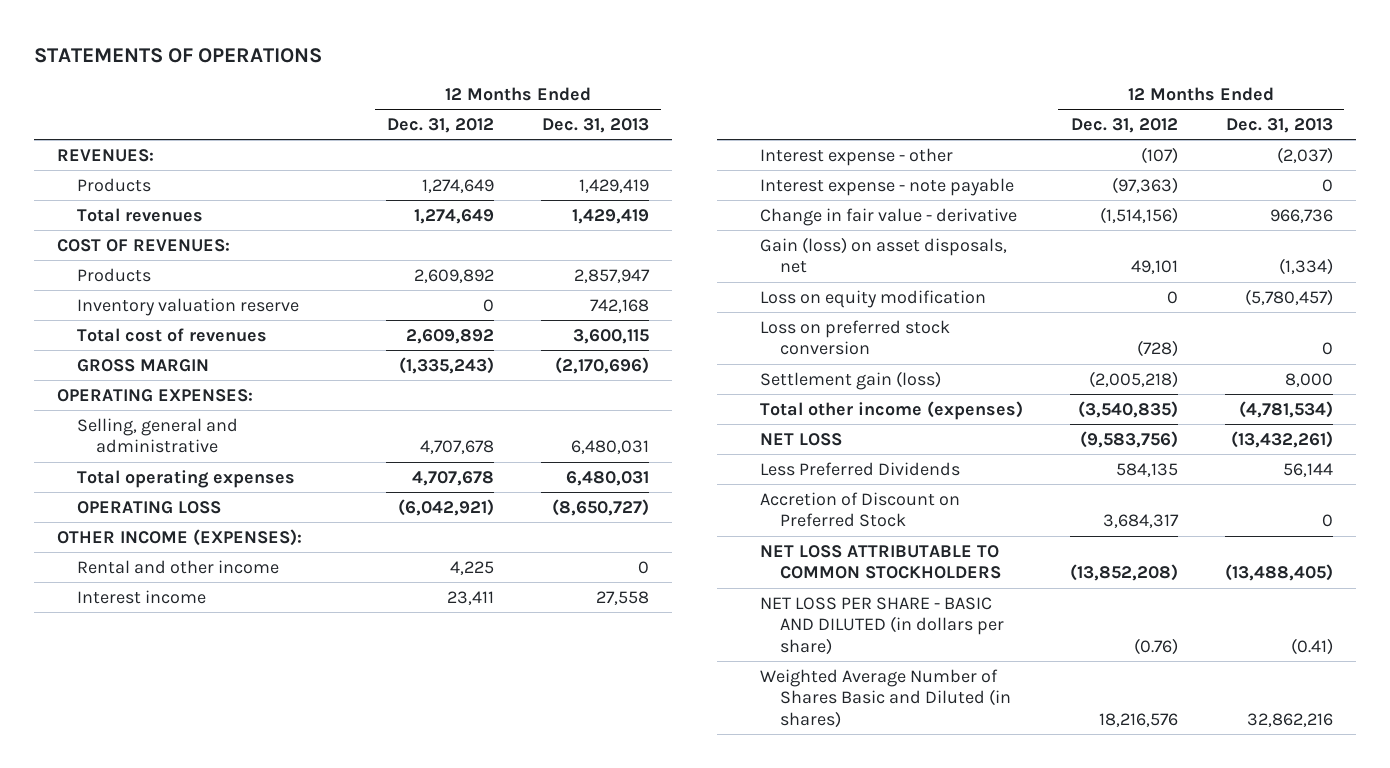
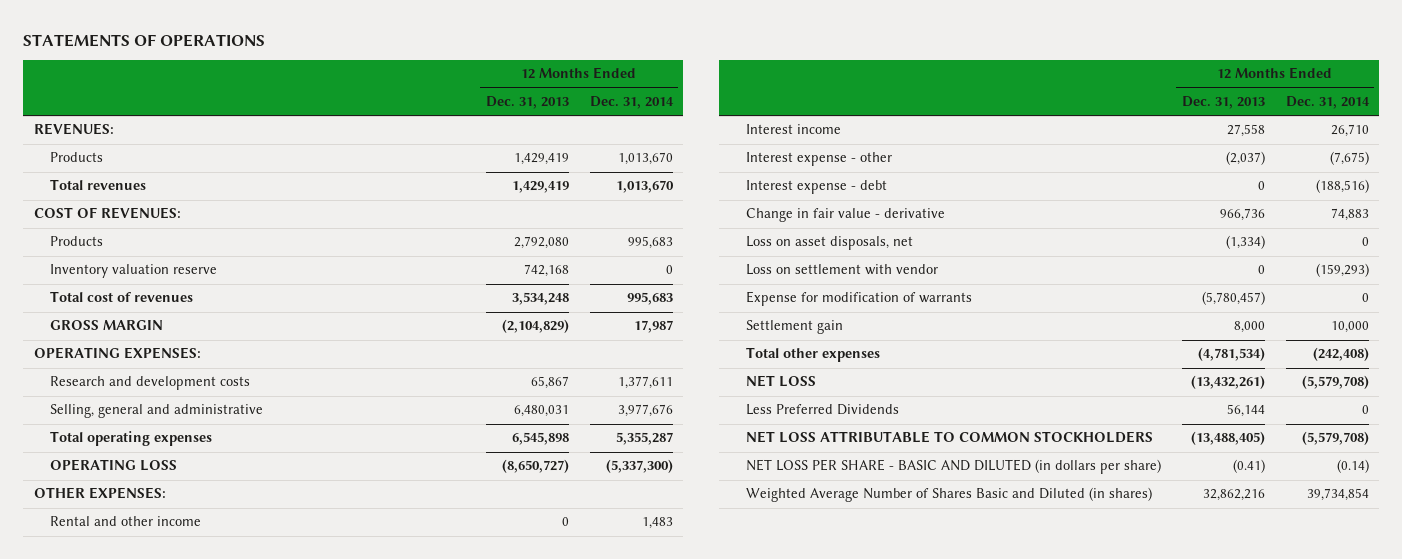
- | 12 Months Ended Dec. 31, 2012 | 12 Months Ended Dec. 31, 2013
+ | 12 Months Ended Dec. 31, 2013 | 12 Months Ended Dec. 31, 2014
- Products | 2,609,892 | 2,857,947
+ Products | 2,792,080 | 995,683
- Total cost of revenues | 2,609,892 | 3,600,115
- GROSS MARGIN | (1,335,243) | (2,170,696)
+ Total cost of revenues | 3,534,248 | 995,683
+ GROSS MARGIN | (2,104,829) | 17,987
+ Research and development costs | 65,867 | 1,377,611
- Total operating expenses | 4,707,678 | 6,480,031
+ Total operating expenses | 6,545,898 | 5,355,287
- OTHER INCOME (EXPENSES):
+ OTHER EXPENSES:
- Interest expense - note payable | (97,363) | 0
+ Interest expense - debt | 0 | (188,516)
- Gain (loss) on asset disposals, net | 49,101 | (1,334)
- Loss on equity modification | 0 | (5,780,457)
- Loss on preferred stock conversion | (728) | 0
- Settlement gain (loss) | (2,005,218) | 8,000
- Total other income (expenses) | (3,540,835) | (4,781,534)
+ Loss on asset disposals, net | (1,334) | 0
+ Loss on settlement with vendor | 0 | (159,293)
+ Expense for modification of warrants | (5,780,457) | 0
+ Settlement gain | 8,000 | 10,000
+ Total other expenses | (4,781,534) | (242,408)
- Accretion of Discount on Preferred Stock | 3,684,317 | 0

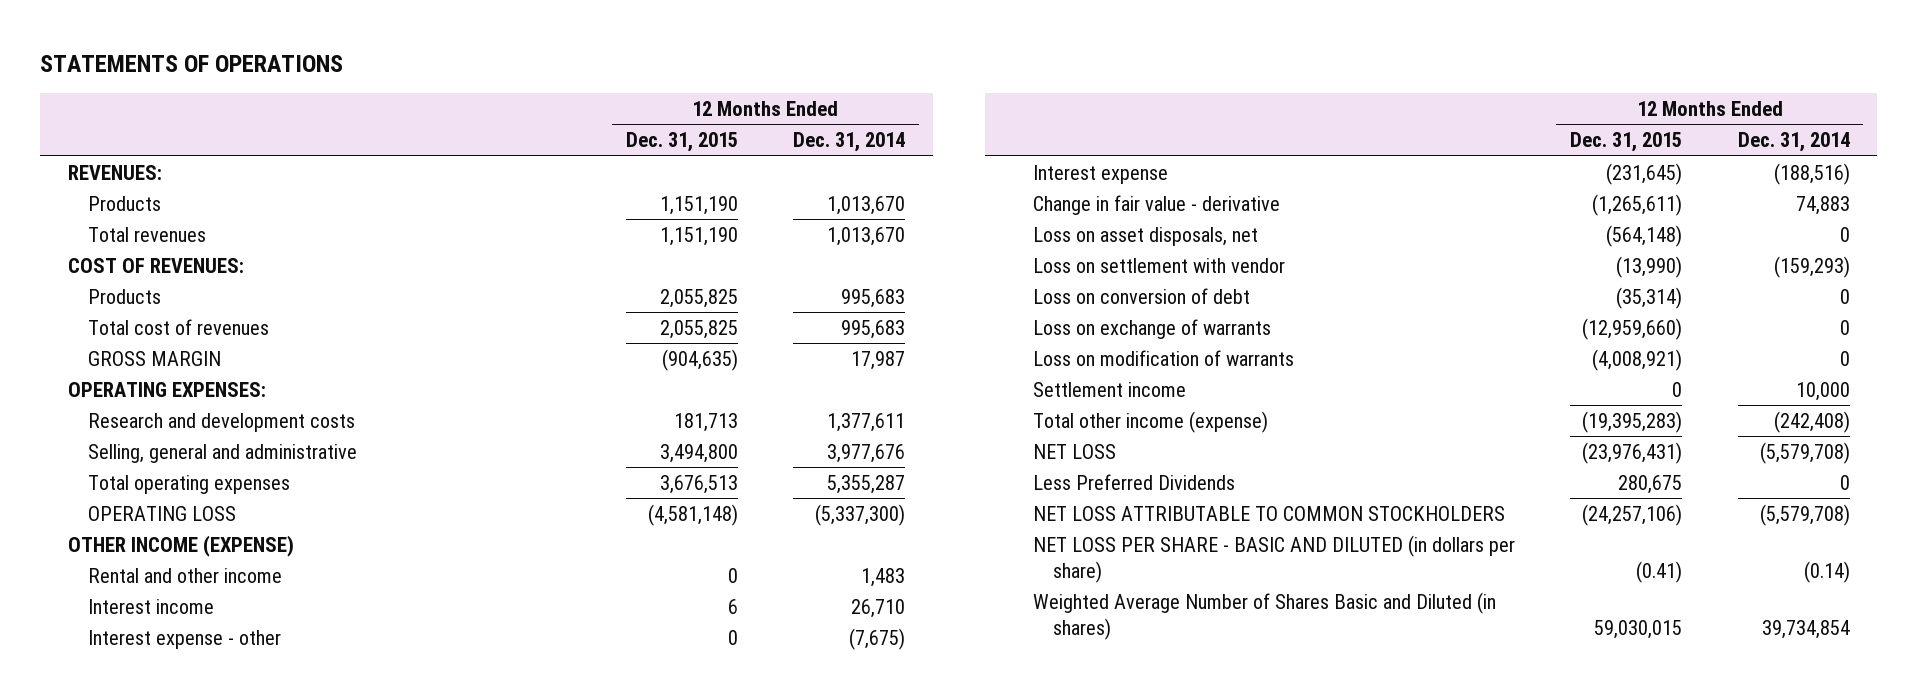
- | 12 Months Ended Dec. 31, 2013 | 12 Months Ended Dec. 31, 2014
+ | 12 Months Ended Dec. 31, 2015 | 12 Months Ended Dec. 31, 2014
- Inventory valuation reserve | 742,168 | 0
- OTHER EXPENSES:
+ OTHER INCOME (EXPENSE)
- Interest expense - debt | 0 | (188,516)
+ Interest expense | (231,645) | (188,516)
- Expense for modification of warrants | (5,780,457) | 0
- Settlement gain | 8,000 | 10,000
- Total other expenses | (4,781,534) | (242,408)
+ Loss on conversion of debt | (35,314) | 0
+ Loss on exchange of warrants | (12,959,660) | 0
+ Loss on modification of warrants | (4,008,921) | 0
+ Settlement income | 0 | 10,000
+ Total other income (expense) | (19,395,283) | (242,408)

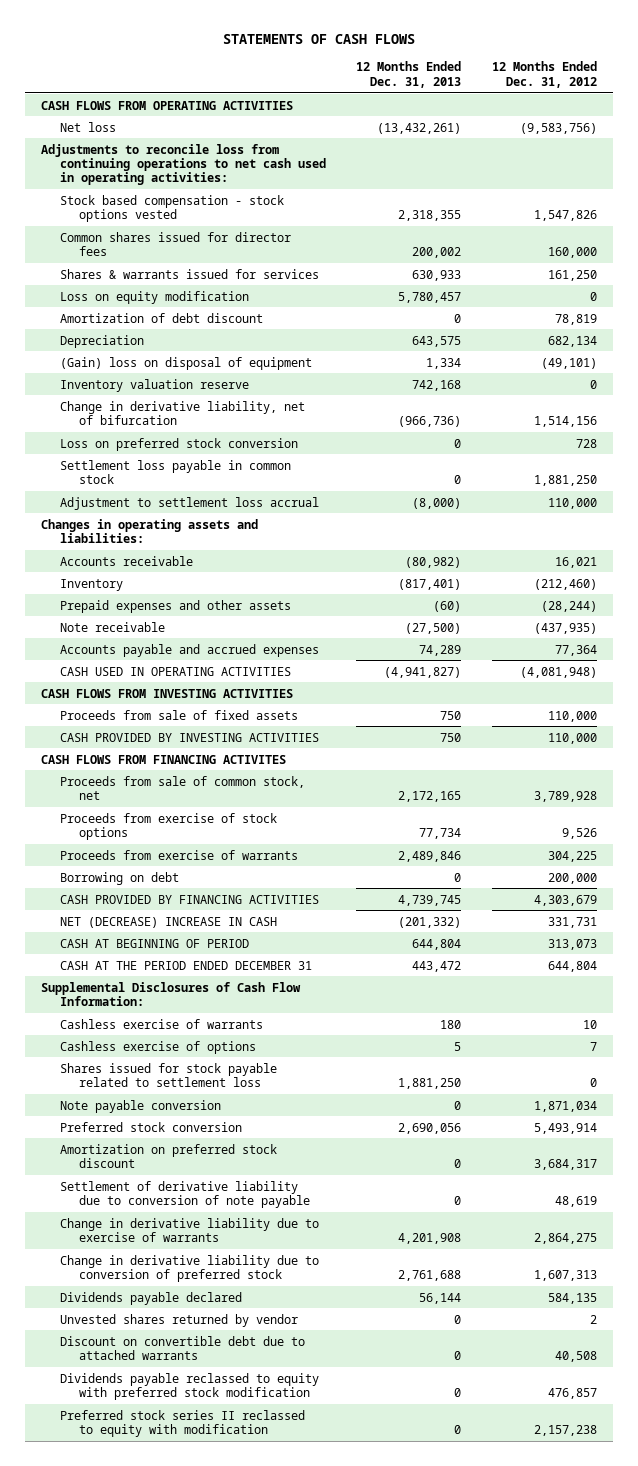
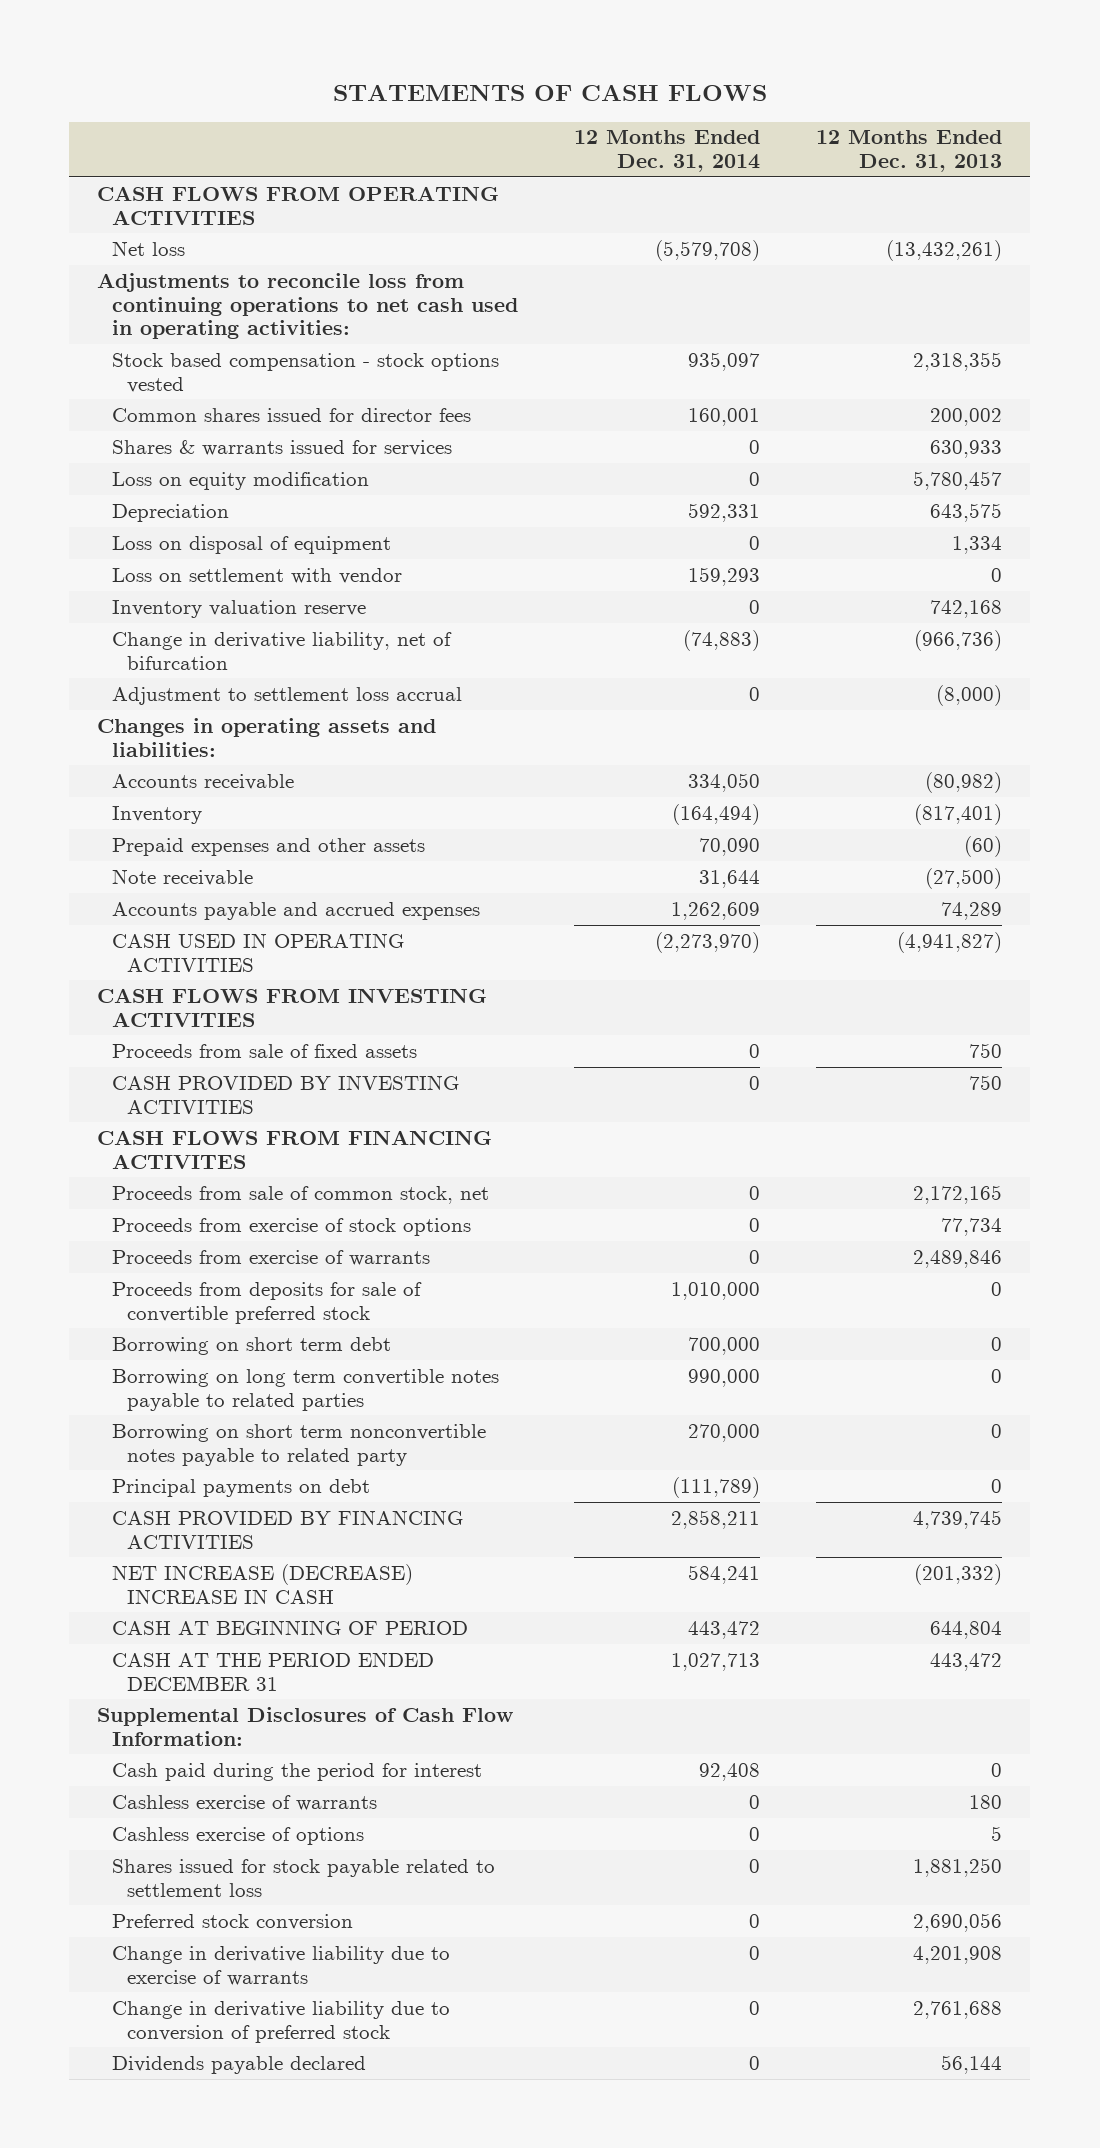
- | 12 Months Ended Dec. 31, 2013 | 12 Months Ended Dec. 31, 2012
+ | 12 Months Ended Dec. 31, 2014 | 12 Months Ended Dec. 31, 2013
- Amortization of debt discount | 0 | 78,819
- (Gain) loss on disposal of equipment | 1,334 | (49,101)
+ Loss on disposal of equipment | 0 | 1,334
+ Loss on settlement with vendor | 159,293 | 0
- Loss on preferred stock conversion | 0 | 728
- Settlement loss payable in common stock | 0 | 1,881,250
- Borrowing on debt | 0 | 200,000
+ Proceeds from deposits for sale of convertible preferred stock | 1,010,000 | 0
+ Borrowing on short term debt | 700,000 | 0
+ Borrowing on long term convertible notes payable to related parties | 990,000 | 0
+ Borrowing on short term nonconvertible notes payable to related party | 270,000 | 0
+ Principal payments on debt | (111,789) | 0
- NET (DECREASE) INCREASE IN CASH | (201,332) | 331,731
+ NET INCREASE (DECREASE) INCREASE IN CASH | 584,241 | (201,332)
+ Cash paid during the period for interest | 92,408 | 0
- Note payable conversion | 0 | 1,871,034
- Amortization on preferred stock discount | 0 | 3,684,317
- Settlement of derivative liability due to conversion of note payable | 0 | 48,619
- Unvested shares returned by vendor | 0 | 2
- Discount on convertible debt due to attached warrants | 0 | 40,508
- Dividends payable reclassed to equity with preferred stock modification | 0 | 476,857
- Preferred stock series II reclassed to equity with modification | 0 | 2,157,238

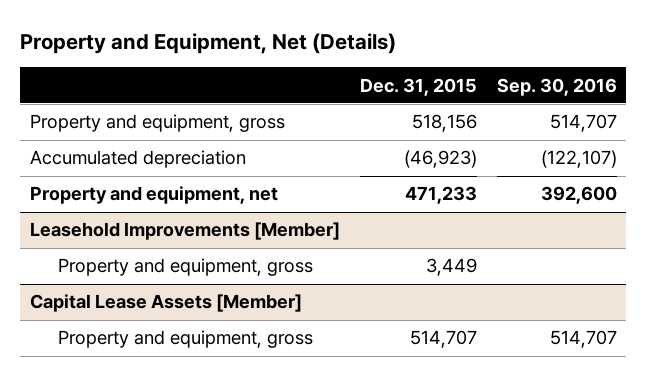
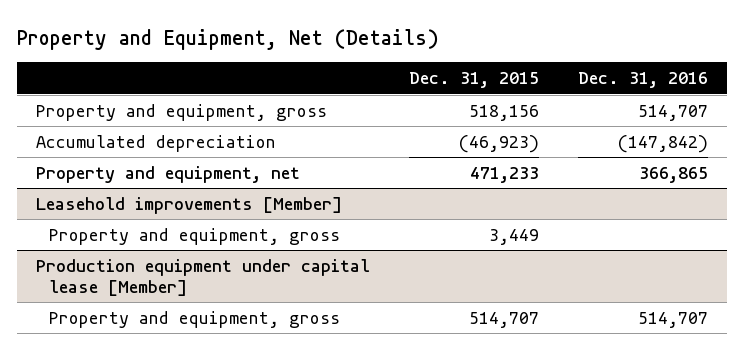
- | Dec. 31, 2015 | Sep. 30, 2016
+ | Dec. 31, 2015 | Dec. 31, 2016
- Leasehold Improvements [Member]
+ Leasehold improvements [Member]
- Capital Lease Assets [Member]
+ Production equipment under capital lease [Member]

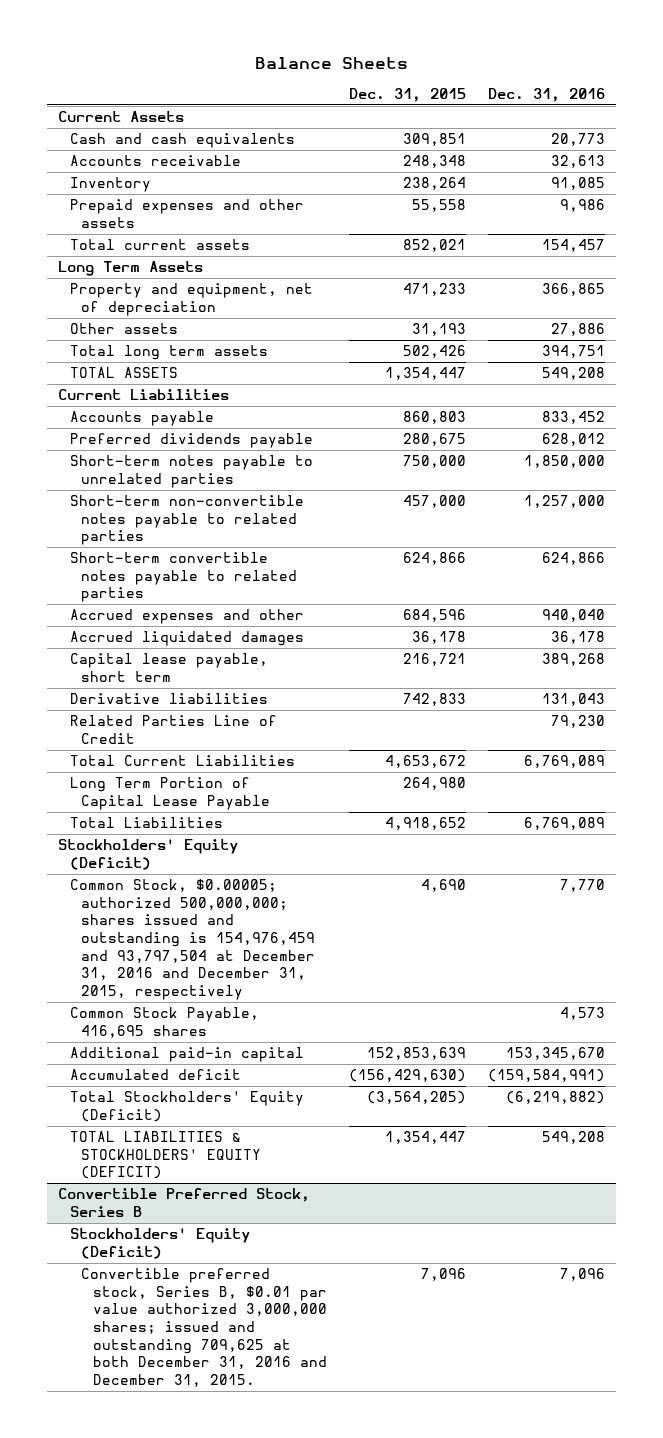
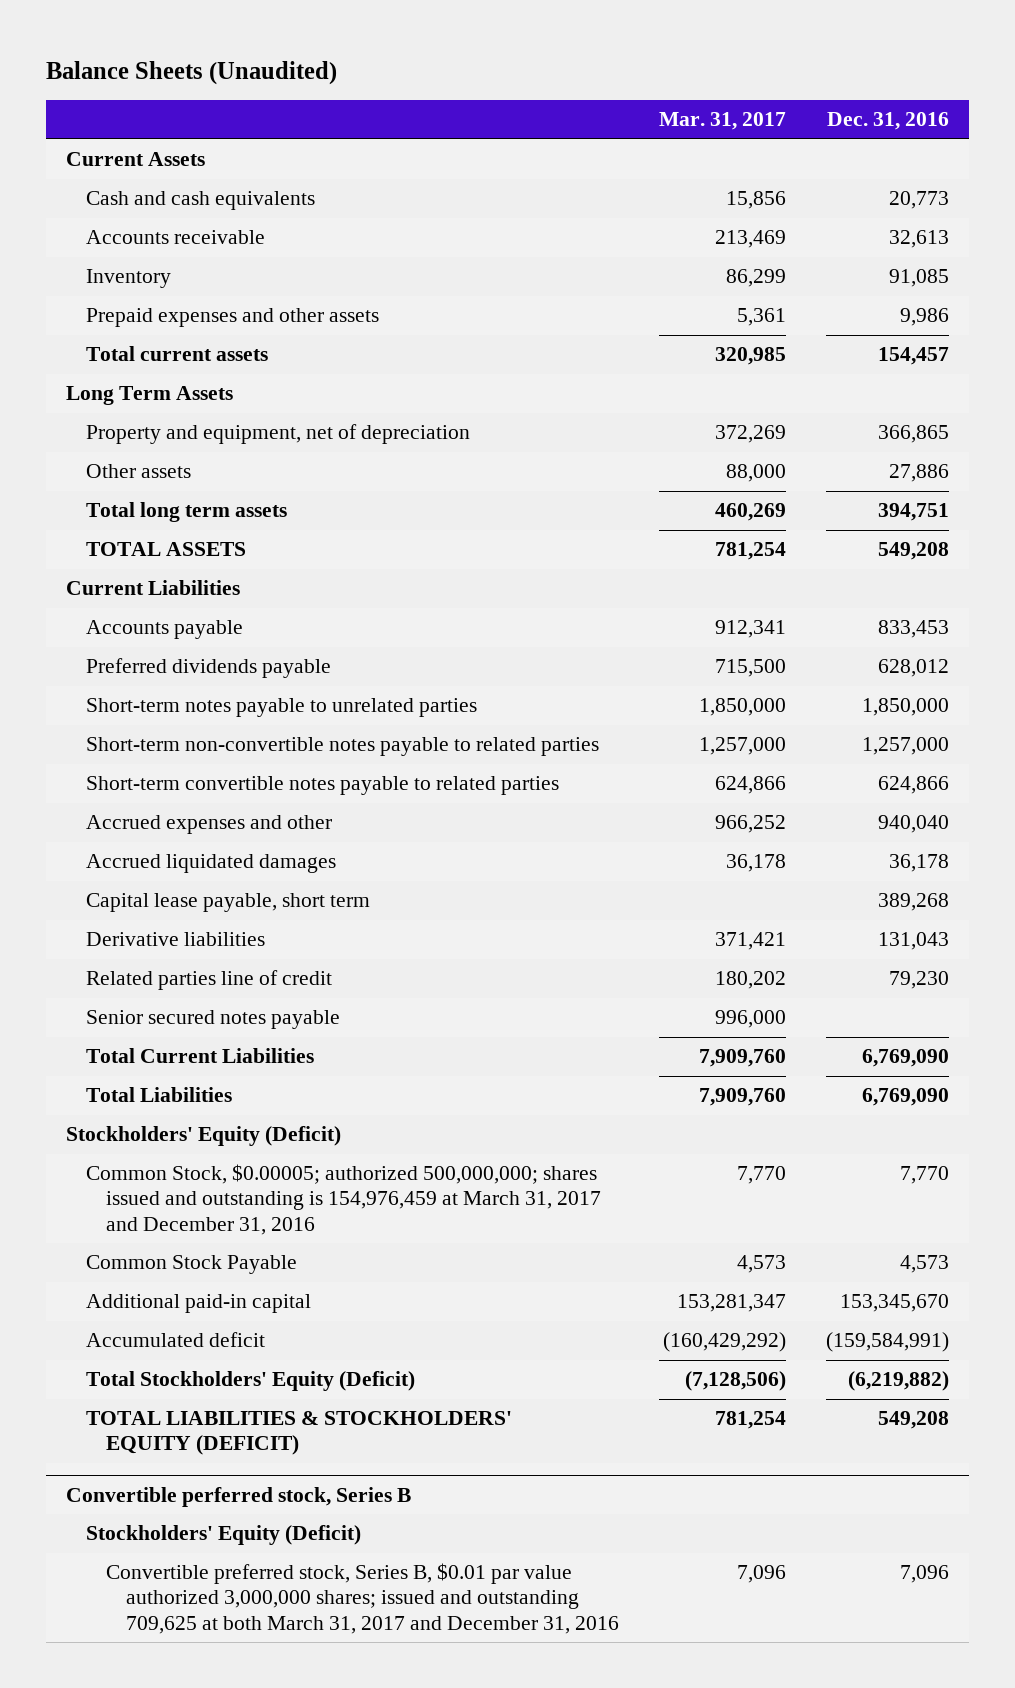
- Balance Sheets
+ Balance Sheets (Unaudited)
- | Dec. 31, 2015 | Dec. 31, 2016
+ | Mar. 31, 2017 | Dec. 31, 2016
- Accounts payable | 860,803 | 833,452
+ Accounts payable | 912,341 | 833,453
- Related Parties Line of Credit | | 79,230
- Total Current Liabilities | 4,653,672 | 6,769,089
- Long Term Portion of Capital Lease Payable | 264,980 |
- Total Liabilities | 4,918,652 | 6,769,089
+ Related parties line of credit | 180,202 | 79,230
+ Senior secured notes payable | 996,000 |
+ Total Current Liabilities | 7,909,760 | 6,769,090
+ Total Liabilities | 7,909,760 | 6,769,090
- Common Stock, $0.00005; authorized 500,000,000; shares issued and outstanding is 154,976,459 and 93,797,504 at December 31, 2016 and December 31, 2015, respectively | 4,690 | 7,770
- Common Stock Payable, 416,695 shares | | 4,573
+ Common Stock, $0.00005; authorized 500,000,000; shares issued and outstanding is 154,976,459 at March 31, 2017 and December 31, 2016 | 7,770 | 7,770
+ Common Stock Payable | 4,573 | 4,573
- Convertible Preferred Stock, Series B
+ Convertible perferred stock, Series B
- Convertible preferred stock, Series B, $0.01 par value authorized 3,000,000 shares; issued and outstanding 709,625 at both December 31, 2016 and December 31, 2015. | 7,096 | 7,096
+ Convertible preferred stock, Series B, $0.01 par value authorized 3,000,000 shares; issued and outstanding 709,625 at both March 31, 2017 and December 31, 2016 | 7,096 | 7,096

